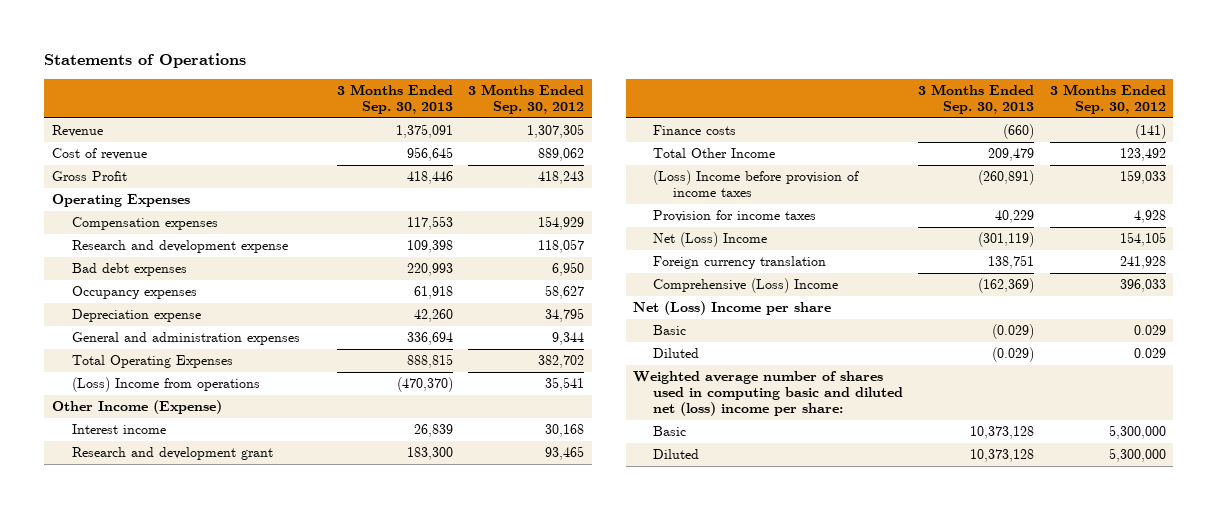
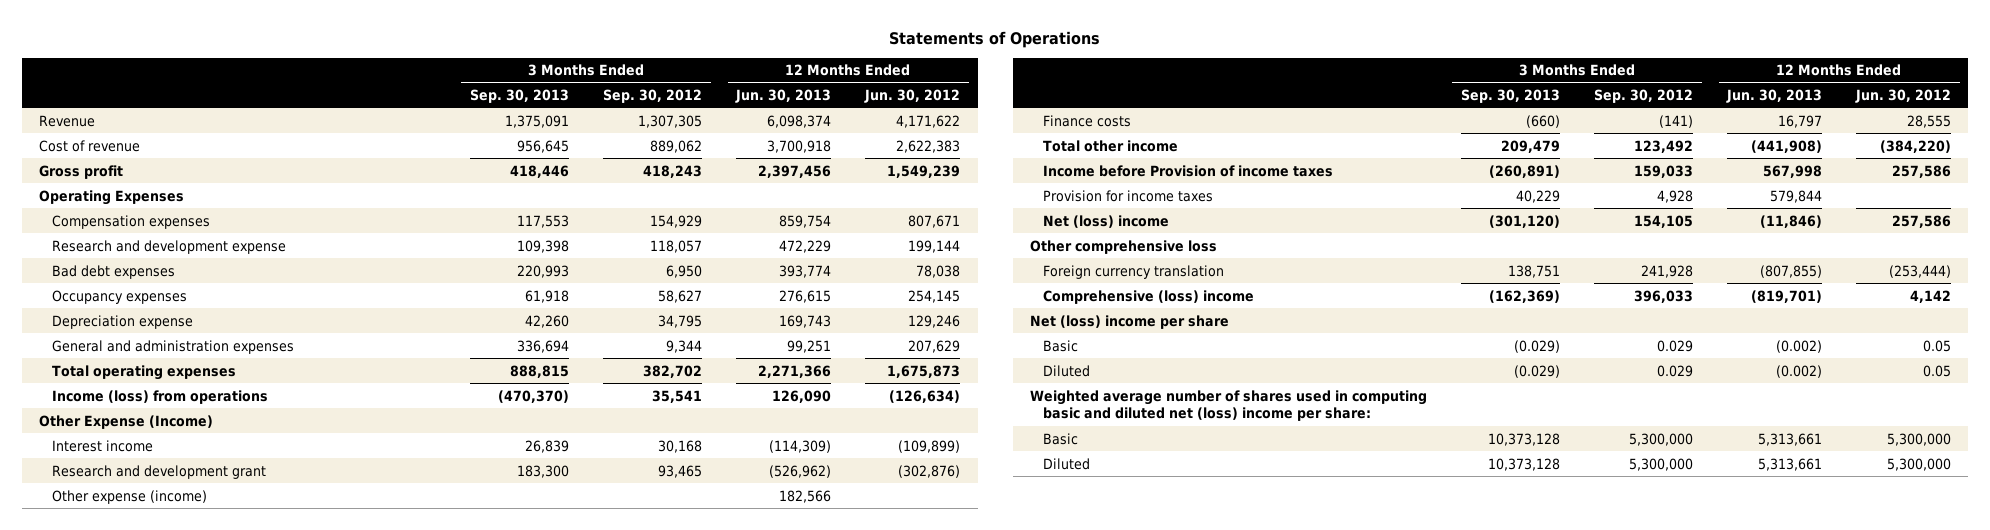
- | 3 Months Ended Sep. 30, 2013 | 3 Months Ended Sep. 30, 2012
+ | 3 Months Ended Sep. 30, 2013 | 3 Months Ended Sep. 30, 2012 | 12 Months Ended Jun. 30, 2013 | 12 Months Ended Jun. 30, 2012
- Gross Profit | 418,446 | 418,243
+ Gross profit | 418,446 | 418,243 | 2,397,456 | 1,549,239
- Total Operating Expenses | 888,815 | 382,702
- (Loss) Income from operations | (470,370) | 35,541
- Other Income (Expense)
+ Total operating expenses | 888,815 | 382,702 | 2,271,366 | 1,675,873
+ Income (loss) from operations | (470,370) | 35,541 | 126,090 | (126,634)
+ Other Expense (Income)
+ Other expense (income) | | | 182,566 |
- Total Other Income | 209,479 | 123,492
- (Loss) Income before provision of income taxes | (260,891) | 159,033
+ Total other income | 209,479 | 123,492 | (441,908) | (384,220)
+ Income before Provision of income taxes | (260,891) | 159,033 | 567,998 | 257,586
- Net (Loss) Income | (301,119) | 154,105
+ Net (loss) income | (301,120) | 154,105 | (11,846) | 257,586
+ Other comprehensive loss
- Comprehensive (Loss) Income | (162,369) | 396,033
- Net (Loss) Income per share
+ Comprehensive (loss) income | (162,369) | 396,033 | (819,701) | 4,142
+ Net (loss) income per share

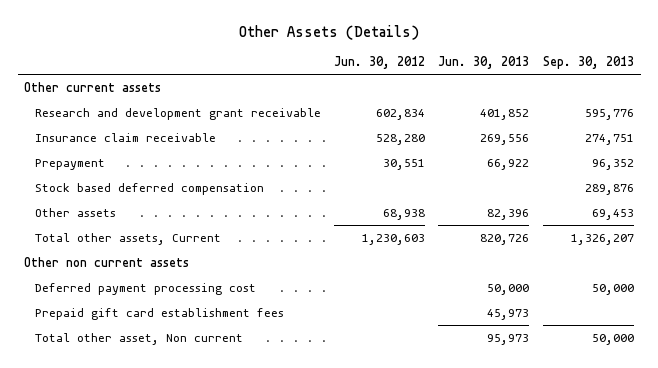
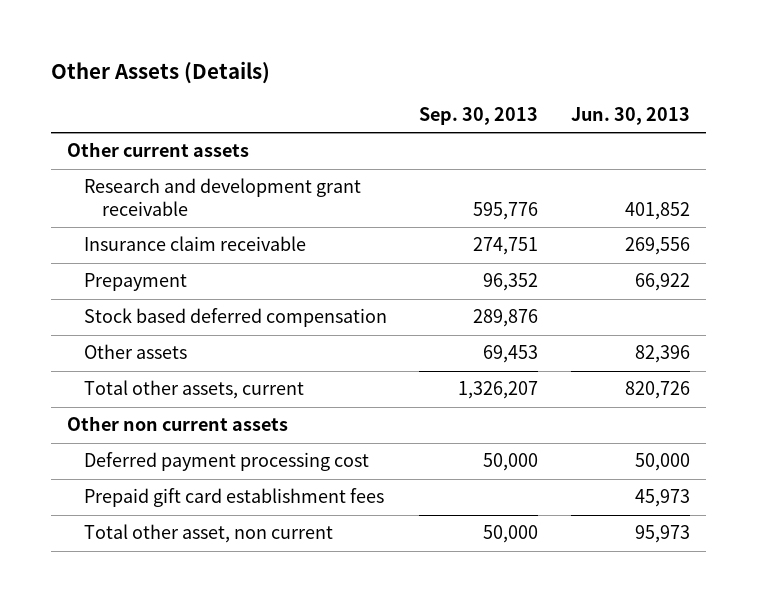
- | Jun. 30, 2012 | Jun. 30, 2013 | Sep. 30, 2013
+ | Sep. 30, 2013 | Jun. 30, 2013
- Total other assets, Current | 1,230,603 | 820,726 | 1,326,207
+ Total other assets, current | 1,326,207 | 820,726
- Total other asset, Non current | | 95,973 | 50,000
+ Total other asset, non current | 50,000 | 95,973

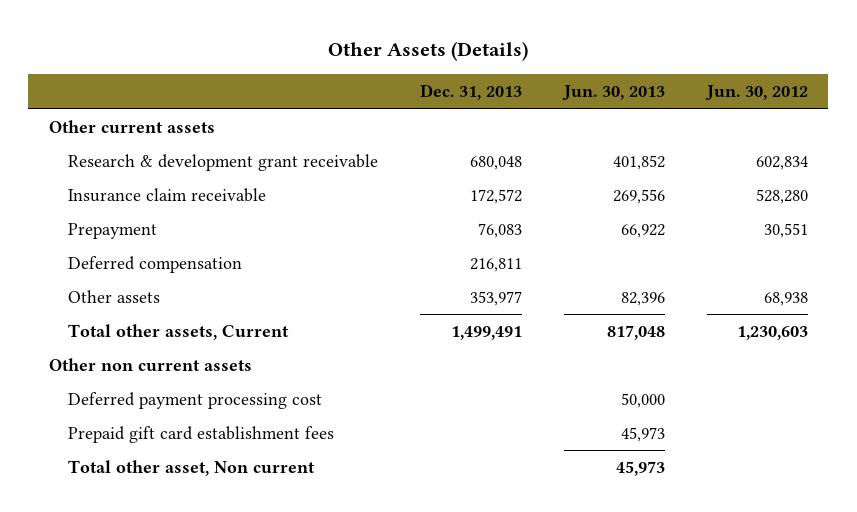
- | Sep. 30, 2013 | Jun. 30, 2013
+ | Dec. 31, 2013 | Jun. 30, 2013 | Jun. 30, 2012
- Research and development grant receivable | 595,776 | 401,852
+ Research & development grant receivable | 680,048 | 401,852 | 602,834
- Stock based deferred compensation | 289,876 |
+ Deferred compensation | 216,811 | |
- Total other assets, current | 1,326,207 | 820,726
+ Total other assets, Current | 1,499,491 | 817,048 | 1,230,603
- Total other asset, non current | 50,000 | 95,973
+ Total other asset, Non current | | 45,973 |

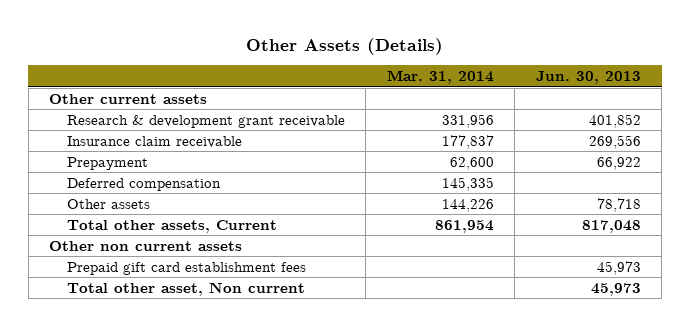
- | Dec. 31, 2013 | Jun. 30, 2013 | Jun. 30, 2012
+ | Mar. 31, 2014 | Jun. 30, 2013
- Other assets | 353,977 | 82,396 | 68,938
+ Other assets | 144,226 | 78,718
- Deferred payment processing cost | | 50,000 |

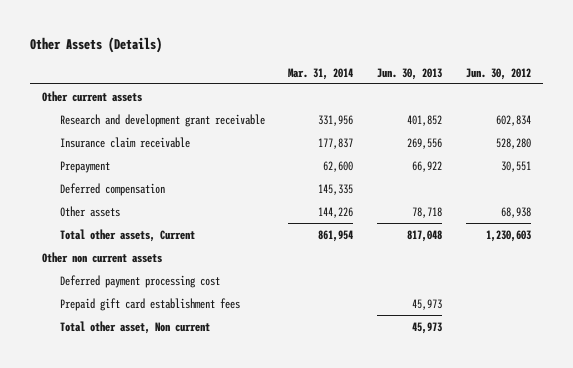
- | Mar. 31, 2014 | Jun. 30, 2013
+ | Mar. 31, 2014 | Jun. 30, 2013 | Jun. 30, 2012
- Research & development grant receivable | 331,956 | 401,852
+ Research and development grant receivable | 331,956 | 401,852 | 602,834
+ Deferred payment processing cost

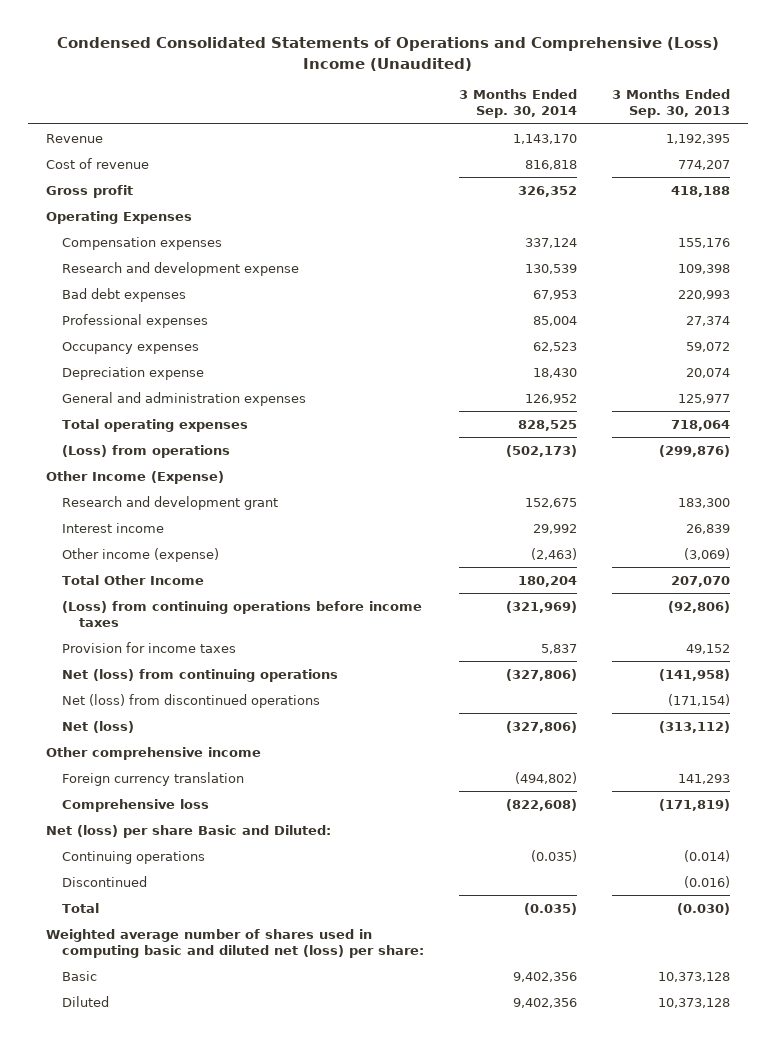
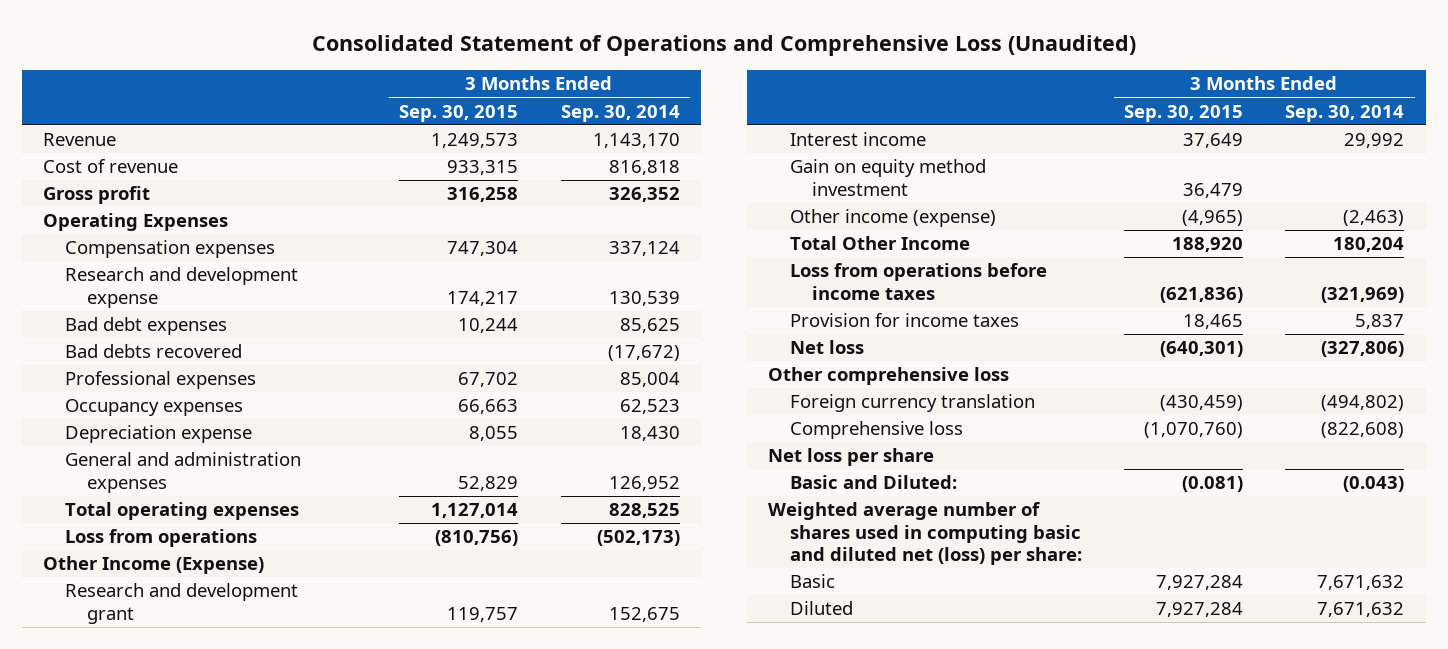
- Condensed Consolidated Statements of Operations and Comprehensive (Loss) Income (Unaudited)
+ Consolidated Statement of Operations and Comprehensive Loss (Unaudited)
- | 3 Months Ended Sep. 30, 2014 | 3 Months Ended Sep. 30, 2013
+ | 3 Months Ended Sep. 30, 2015 | 3 Months Ended Sep. 30, 2014
- Bad debt expenses | 67,953 | 220,993
+ Bad debt expenses | 10,244 | 85,625
+ Bad debts recovered | | (17,672)
- (Loss) from operations | (502,173) | (299,876)
+ Loss from operations | (810,756) | (502,173)
+ Gain on equity method investment | 36,479 |
- (Loss) from continuing operations before income taxes | (321,969) | (92,806)
+ Loss from operations before income taxes | (621,836) | (321,969)
- Net (loss) from continuing operations | (327,806) | (141,958)
- Net (loss) from discontinued operations | | (171,154)
- Net (loss) | (327,806) | (313,112)
- Other comprehensive income
+ Net loss | (640,301) | (327,806)
+ Other comprehensive loss
- Net (loss) per share Basic and Diluted:
- Continuing operations | (0.035) | (0.014)
- Discontinued | | (0.016)
- Total | (0.035) | (0.030)
+ Net loss per share
+ Basic and Diluted: | (0.081) | (0.043)
- Basic | 9,402,356 | 10,373,128
- Diluted | 9,402,356 | 10,373,128
+ Basic | 7,927,284 | 7,671,632
+ Diluted | 7,927,284 | 7,671,632

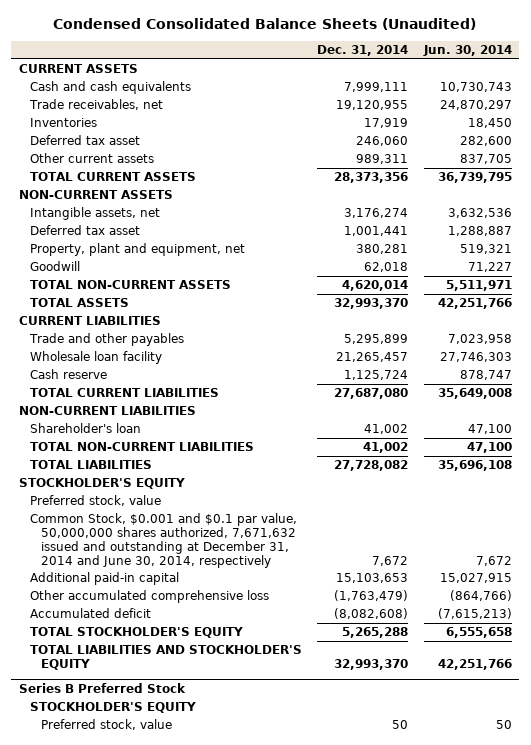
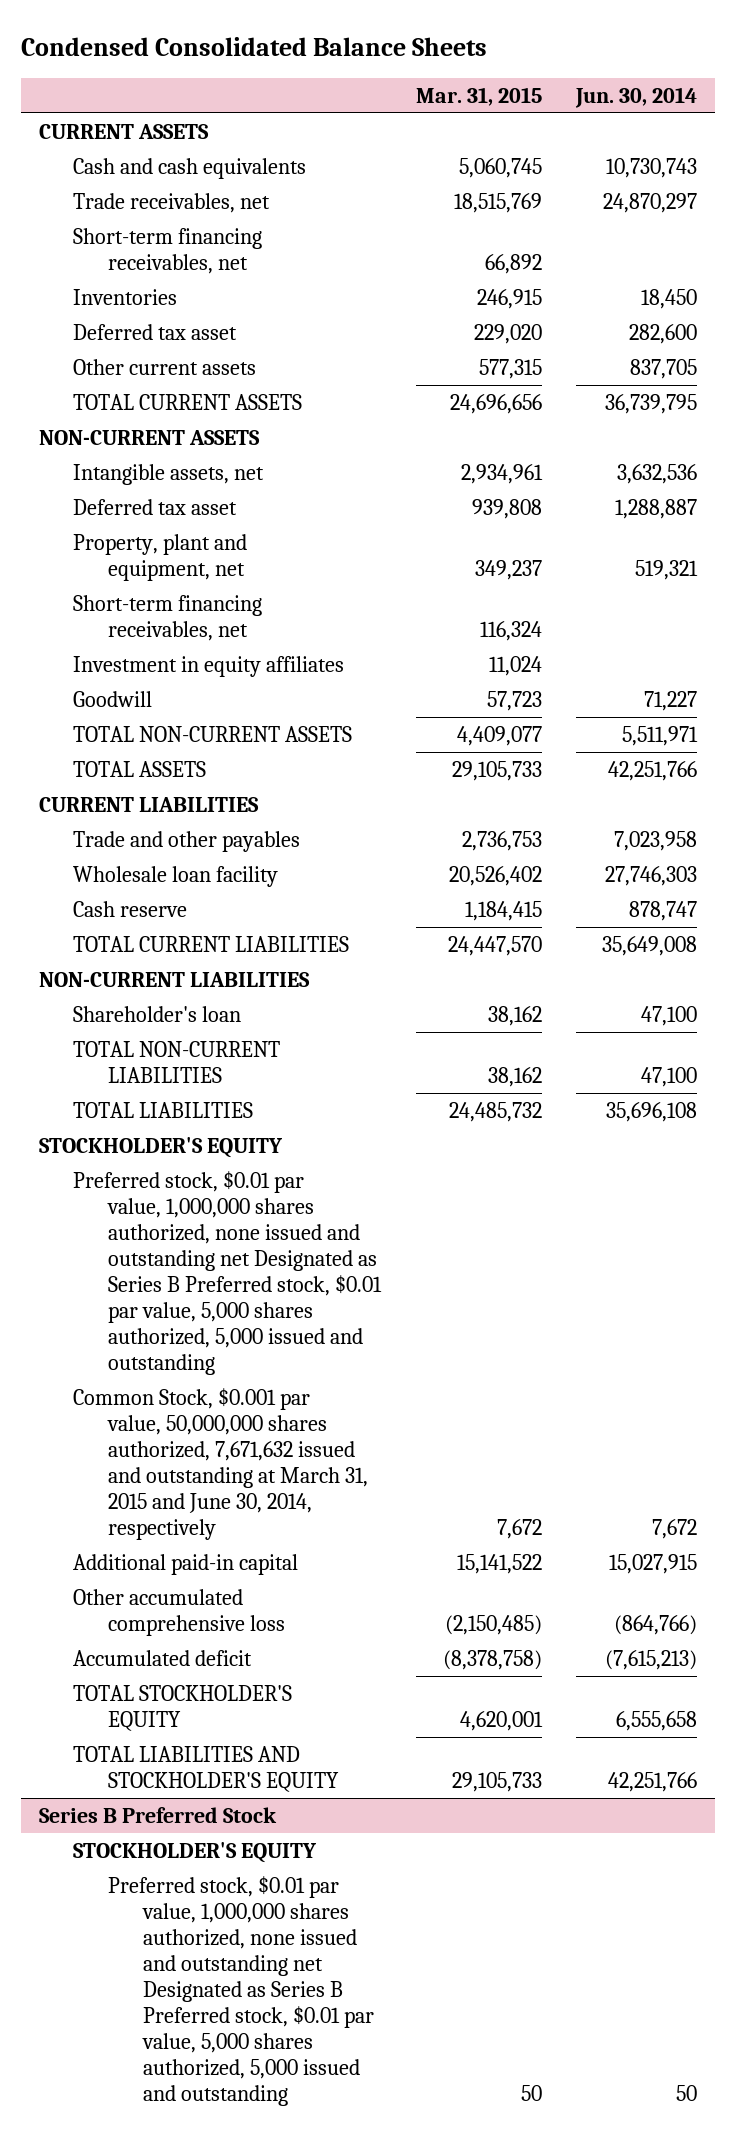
- Condensed Consolidated Balance Sheets (Unaudited)
+ Condensed Consolidated Balance Sheets
- | Dec. 31, 2014 | Jun. 30, 2014
+ | Mar. 31, 2015 | Jun. 30, 2014
+ Short-term financing receivables, net | 66,892 |
+ Short-term financing receivables, net | 116,324 |
+ Investment in equity affiliates | 11,024 |
- Preferred stock, value
- Common Stock, $0.001 and $0.1 par value, 50,000,000 shares authorized, 7,671,632 issued and outstanding at December 31, 2014 and June 30, 2014, respectively | 7,672 | 7,672
+ Preferred stock, $0.01 par value, 1,000,000 shares authorized, none issued and outstanding net Designated as Series B Preferred stock, $0.01 par value, 5,000 shares authorized, 5,000 issued and outstanding
+ Common Stock, $0.001 par value, 50,000,000 shares authorized, 7,671,632 issued and outstanding at March 31, 2015 and June 30, 2014, respectively | 7,672 | 7,672
@ Series B Preferred Stock
- Preferred stock, value | 50 | 50
+ Preferred stock, $0.01 par value, 1,000,000 shares authorized, none issued and outstanding net Designated as Series B Preferred stock, $0.01 par value, 5,000 shares authorized, 5,000 issued and outstanding | 50 | 50

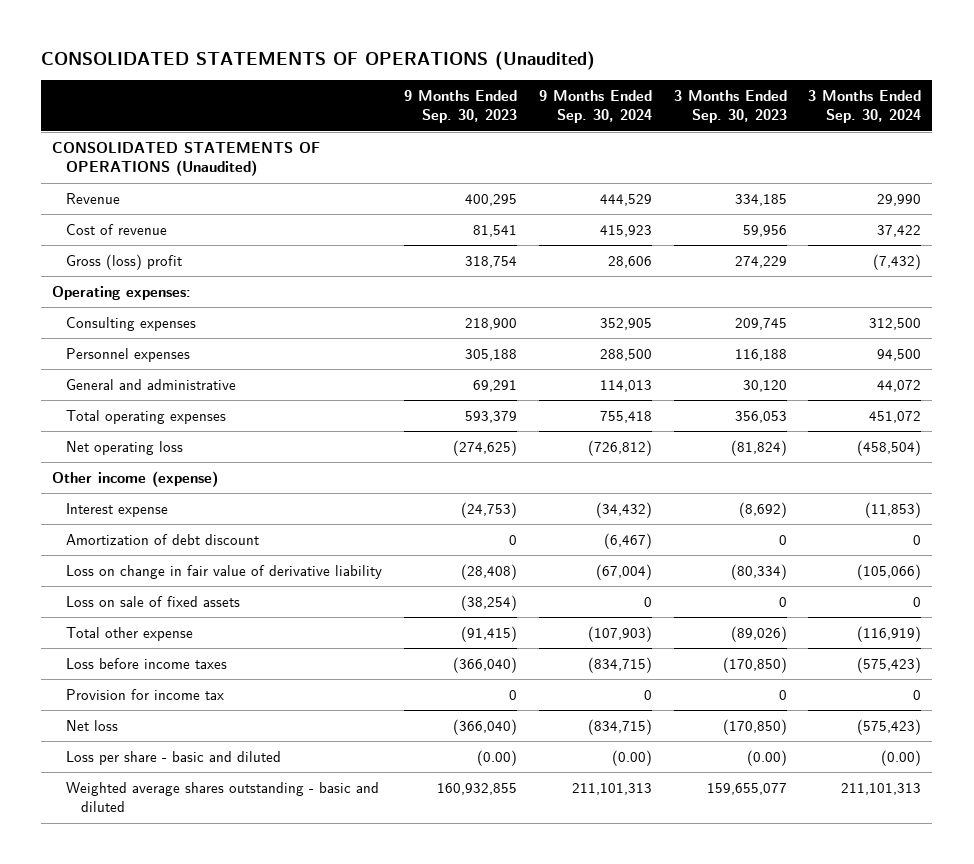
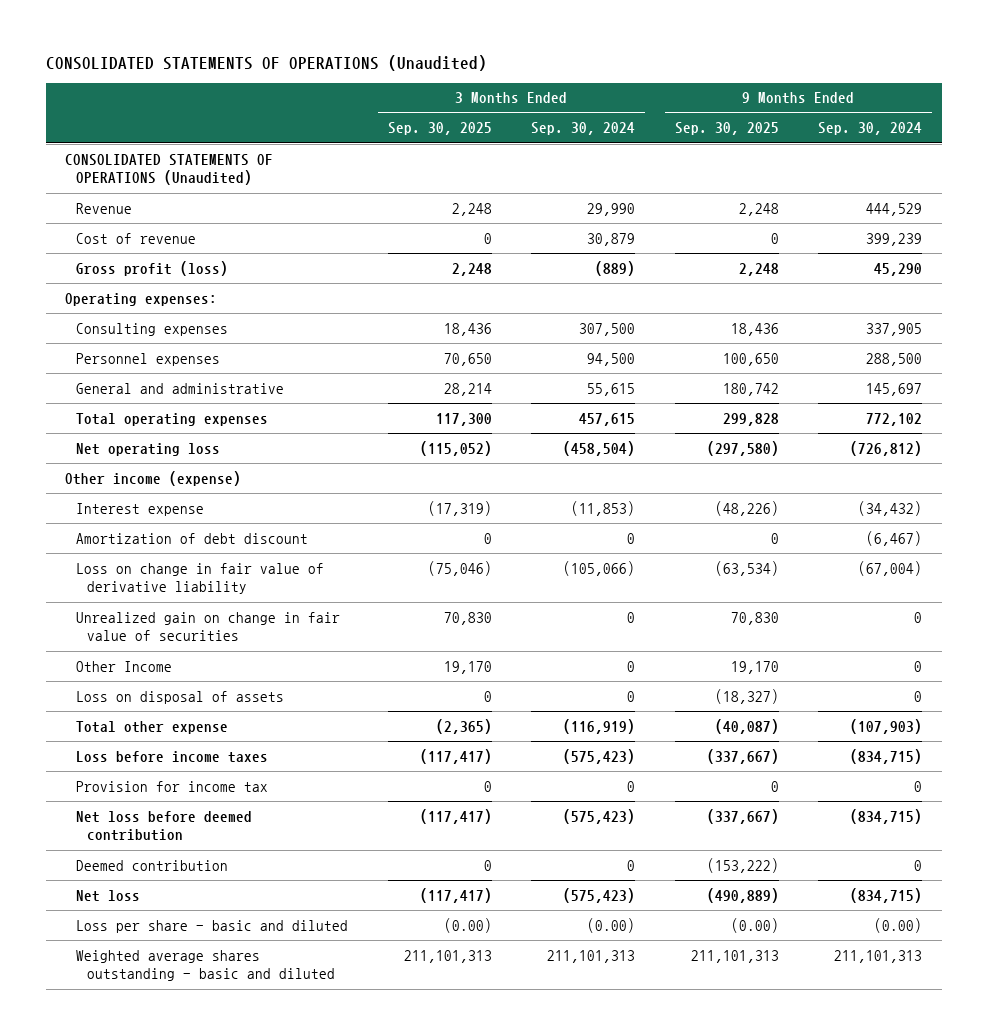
- | 9 Months Ended Sep. 30, 2023 | 9 Months Ended Sep. 30, 2024 | 3 Months Ended Sep. 30, 2023 | 3 Months Ended Sep. 30, 2024
+ | 3 Months Ended Sep. 30, 2025 | 3 Months Ended Sep. 30, 2024 | 9 Months Ended Sep. 30, 2025 | 9 Months Ended Sep. 30, 2024
- Cost of revenue | 81,541 | 415,923 | 59,956 | 37,422
- Gross (loss) profit | 318,754 | 28,606 | 274,229 | (7,432)
+ Cost of revenue | 0 | 30,879 | 0 | 399,239
+ Gross profit (loss) | 2,248 | (889) | 2,248 | 45,290
- Consulting expenses | 218,900 | 352,905 | 209,745 | 312,500
+ Consulting expenses | 18,436 | 307,500 | 18,436 | 337,905
- General and administrative | 69,291 | 114,013 | 30,120 | 44,072
- Total operating expenses | 593,379 | 755,418 | 356,053 | 451,072
+ General and administrative | 28,214 | 55,615 | 180,742 | 145,697
+ Total operating expenses | 117,300 | 457,615 | 299,828 | 772,102
- Loss on sale of fixed assets | (38,254) | 0 | 0 | 0
+ Unrealized gain on change in fair value of securities | 70,830 | 0 | 70,830 | 0
+ Other Income | 19,170 | 0 | 19,170 | 0
+ Loss on disposal of assets | 0 | 0 | (18,327) | 0
+ Net loss before deemed contribution | (117,417) | (575,423) | (337,667) | (834,715)
+ Deemed contribution | 0 | 0 | (153,222) | 0

